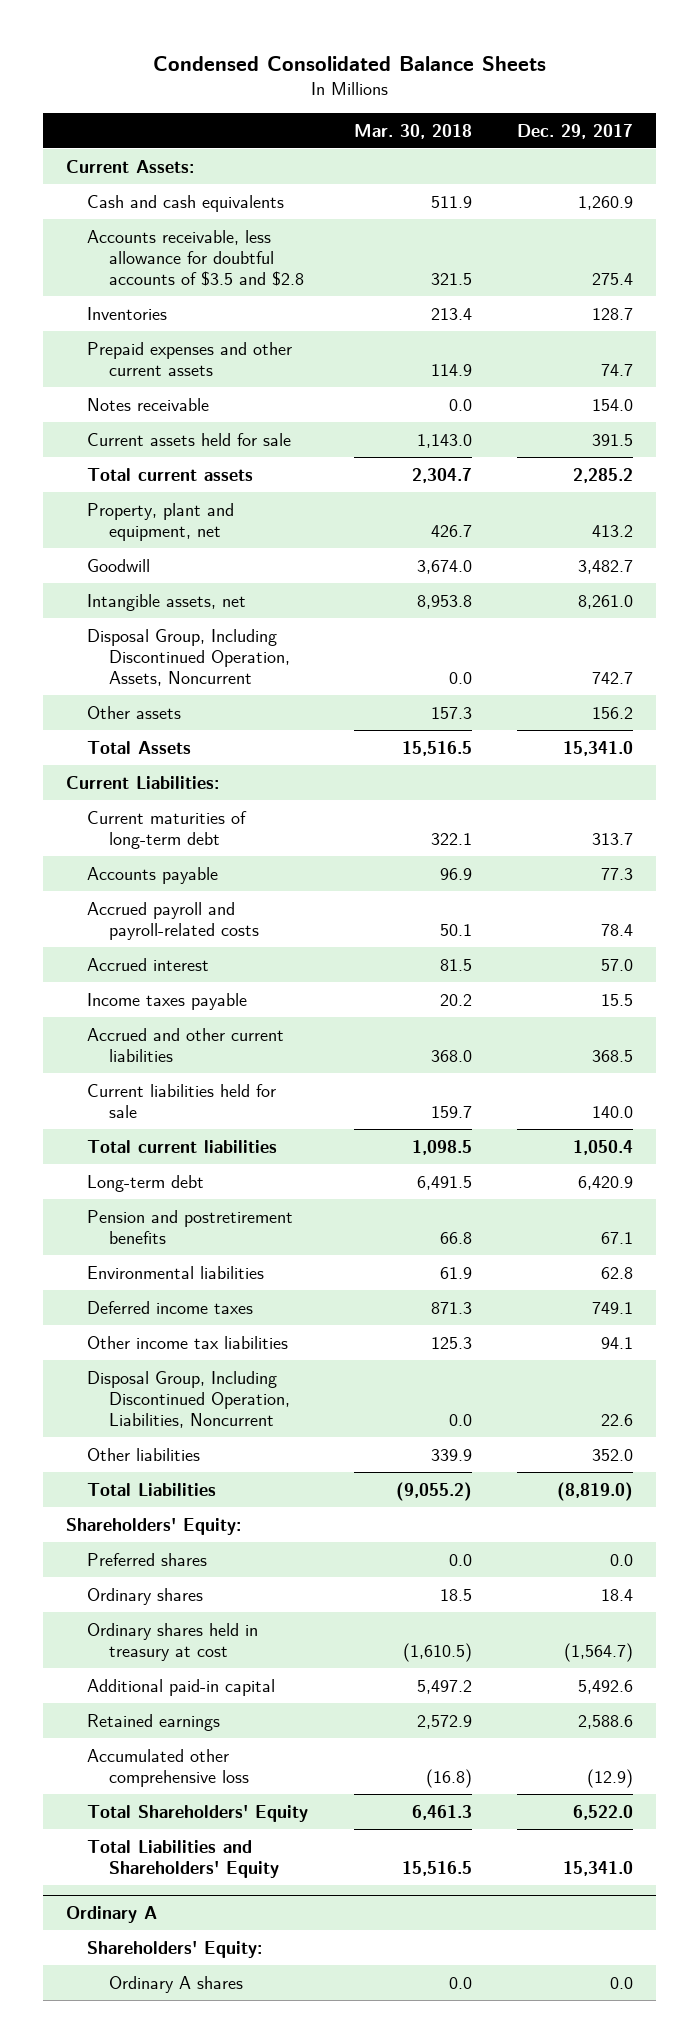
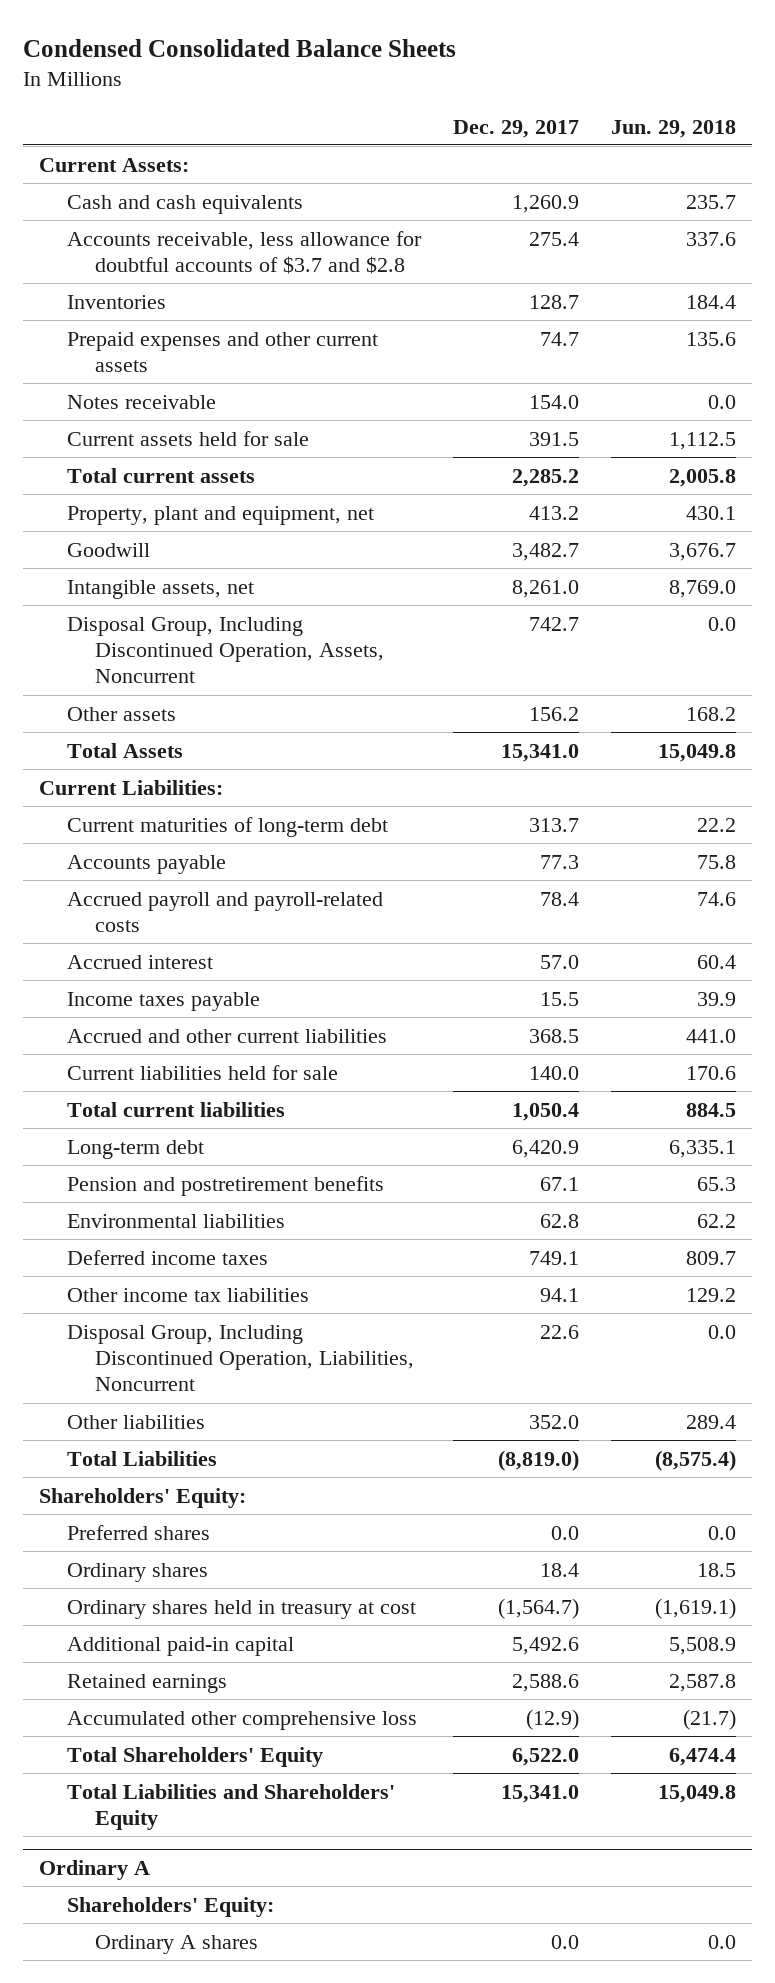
- | Mar. 30, 2018 | Dec. 29, 2017
+ | Dec. 29, 2017 | Jun. 29, 2018
- Accounts receivable, less allowance for doubtful accounts of $3.5 and $2.8 | 321.5 | 275.4
+ Accounts receivable, less allowance for doubtful accounts of $3.7 and $2.8 | 275.4 | 337.6

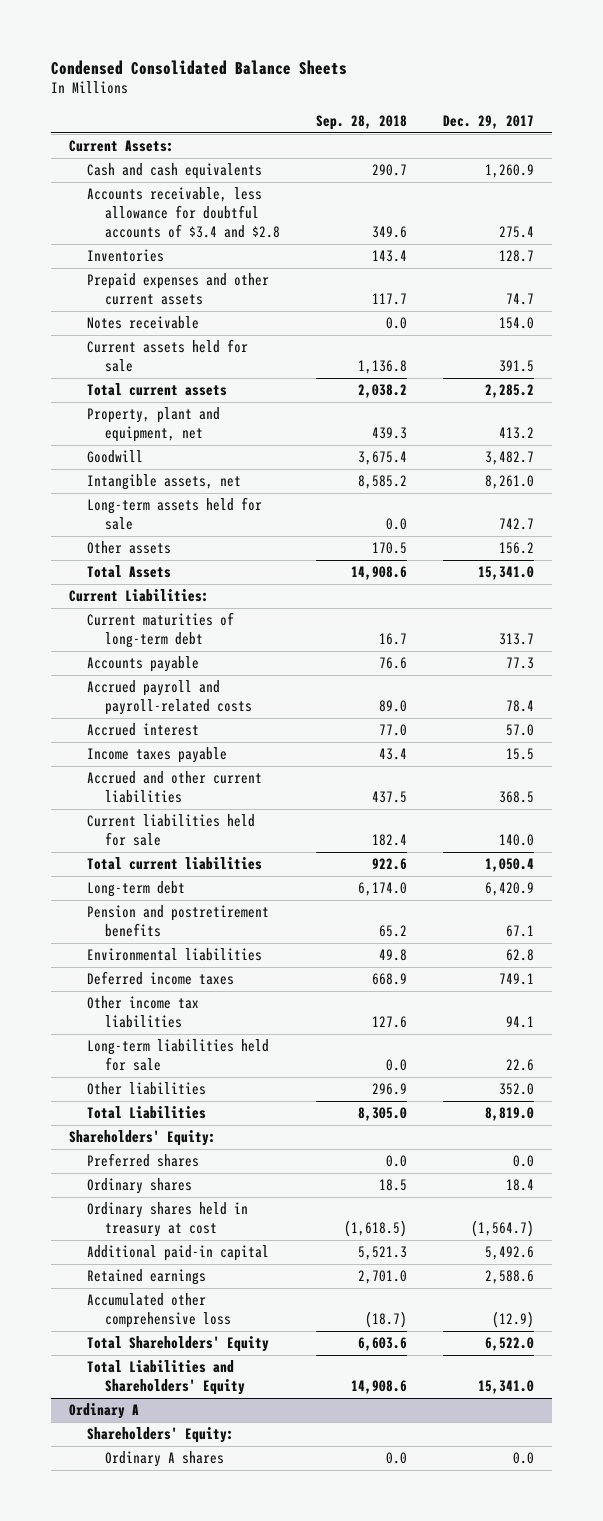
- | Dec. 29, 2017 | Jun. 29, 2018
+ | Sep. 28, 2018 | Dec. 29, 2017
- Accounts receivable, less allowance for doubtful accounts of $3.7 and $2.8 | 275.4 | 337.6
+ Accounts receivable, less allowance for doubtful accounts of $3.4 and $2.8 | 349.6 | 275.4
- Disposal Group, Including Discontinued Operation, Assets, Noncurrent | 742.7 | 0.0
+ Long-term assets held for sale | 0.0 | 742.7
- Disposal Group, Including Discontinued Operation, Liabilities, Noncurrent | 22.6 | 0.0
+ Long-term liabilities held for sale | 0.0 | 22.6
- Total Liabilities | (8,819.0) | (8,575.4)
+ Total Liabilities | 8,305.0 | 8,819.0

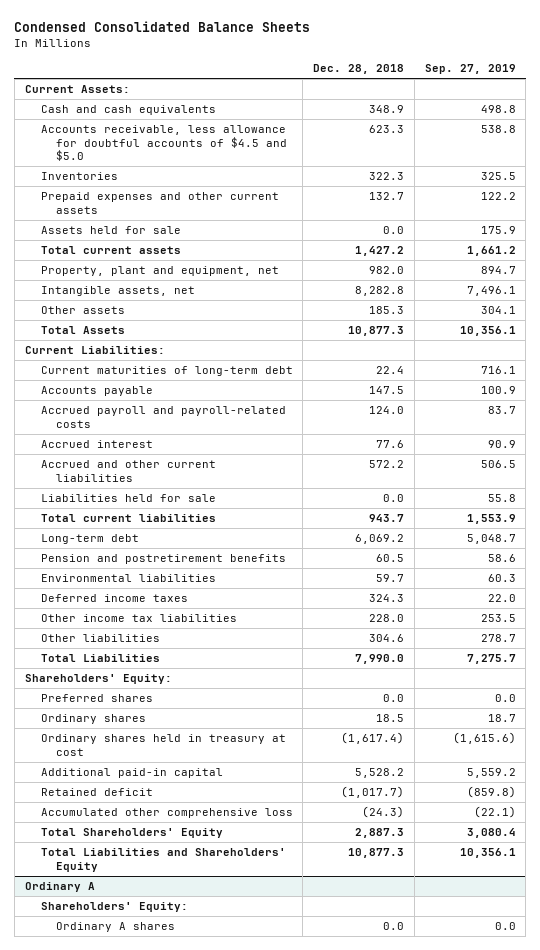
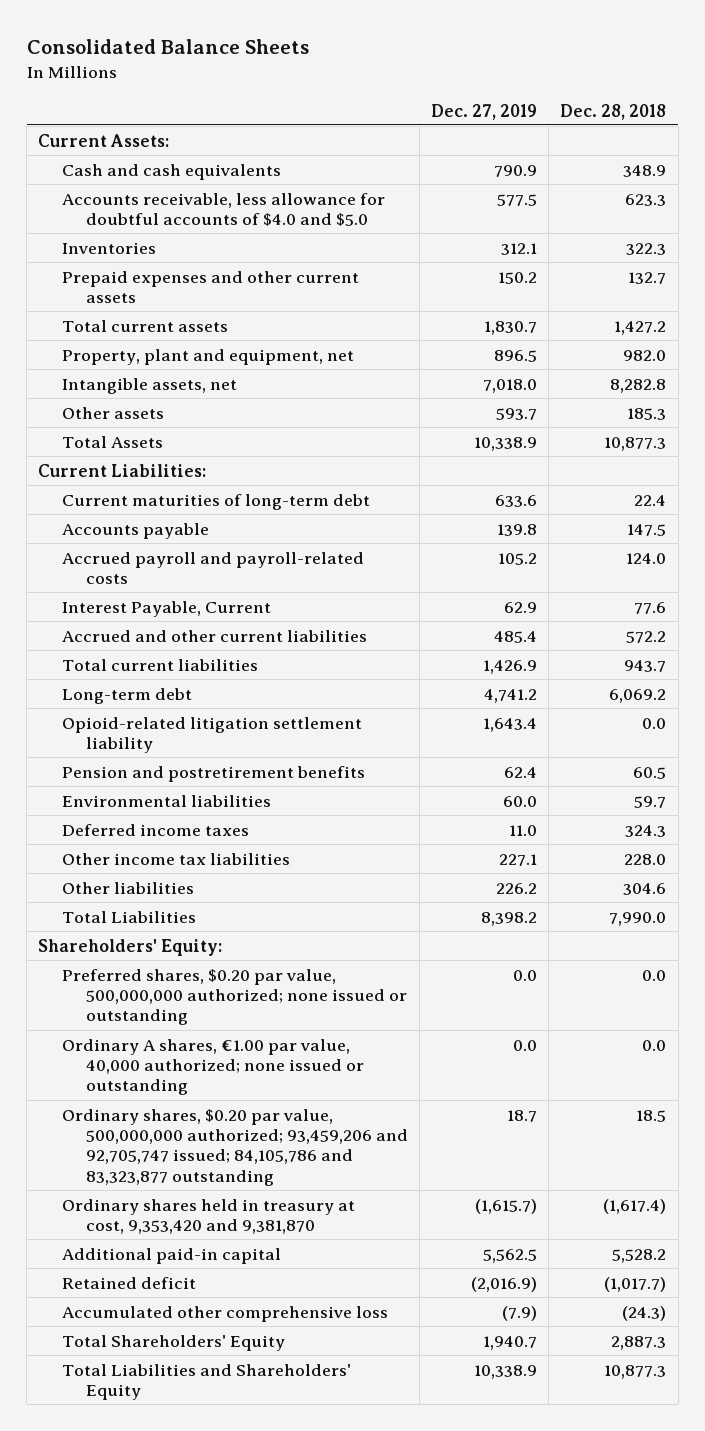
- Condensed Consolidated Balance Sheets
+ Consolidated Balance Sheets
- | Dec. 28, 2018 | Sep. 27, 2019
+ | Dec. 27, 2019 | Dec. 28, 2018
- Accounts receivable, less allowance for doubtful accounts of $4.5 and $5.0 | 623.3 | 538.8
+ Accounts receivable, less allowance for doubtful accounts of $4.0 and $5.0 | 577.5 | 623.3
- Assets held for sale | 0.0 | 175.9
- Accrued interest | 77.6 | 90.9
+ Interest Payable, Current | 62.9 | 77.6
- Liabilities held for sale | 0.0 | 55.8
+ Opioid-related litigation settlement liability | 1,643.4 | 0.0
- Preferred shares | 0.0 | 0.0
- Ordinary shares | 18.5 | 18.7
- Ordinary shares held in treasury at cost | (1,617.4) | (1,615.6)
+ Preferred shares, $0.20 par value, 500,000,000 authorized; none issued or outstanding | 0.0 | 0.0
+ Ordinary A shares, €1.00 par value, 40,000 authorized; none issued or outstanding | 0.0 | 0.0
+ Ordinary shares, $0.20 par value, 500,000,000 authorized; 93,459,206 and 92,705,747 issued; 84,105,786 and 83,323,877 outstanding | 18.7 | 18.5
+ Ordinary shares held in treasury at cost, 9,353,420 and 9,381,870 | (1,615.7) | (1,617.4)
- Ordinary A
- Shareholders' Equity:
- Ordinary A shares | 0.0 | 0.0

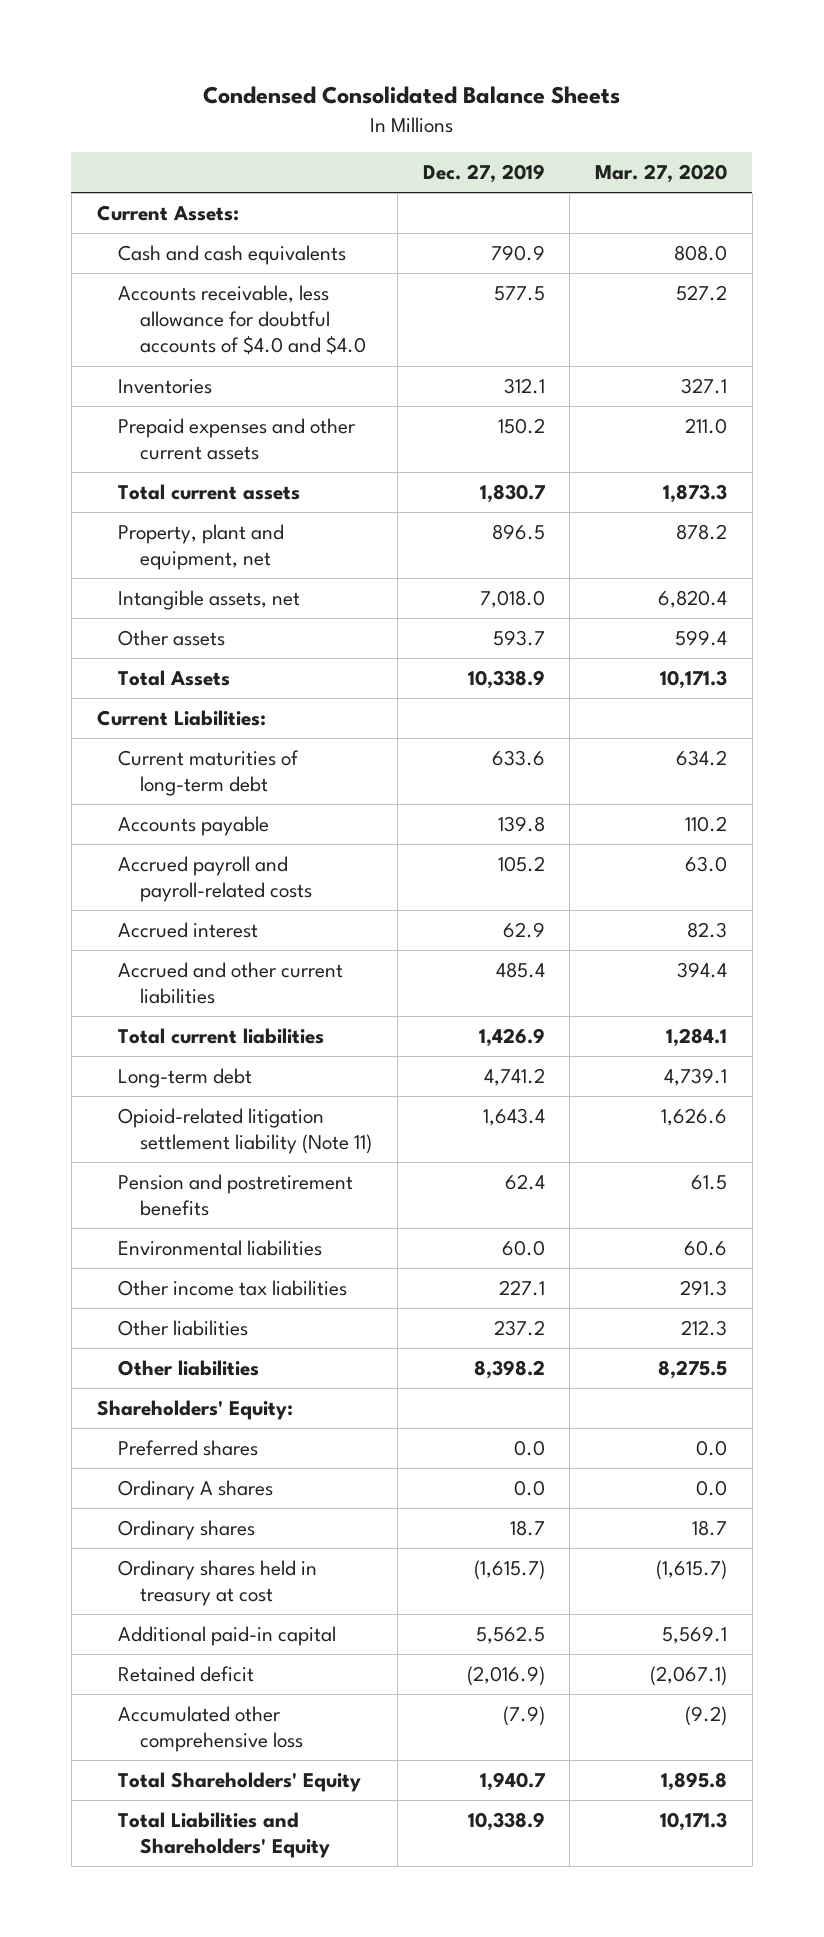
- Consolidated Balance Sheets
+ Condensed Consolidated Balance Sheets
- | Dec. 27, 2019 | Dec. 28, 2018
+ | Dec. 27, 2019 | Mar. 27, 2020
- Accounts receivable, less allowance for doubtful accounts of $4.0 and $5.0 | 577.5 | 623.3
+ Accounts receivable, less allowance for doubtful accounts of $4.0 and $4.0 | 577.5 | 527.2
- Interest Payable, Current | 62.9 | 77.6
+ Accrued interest | 62.9 | 82.3
- Opioid-related litigation settlement liability | 1,643.4 | 0.0
+ Opioid-related litigation settlement liability (Note 11) | 1,643.4 | 1,626.6
- Deferred income taxes | 11.0 | 324.3
- Other liabilities | 226.2 | 304.6
- Total Liabilities | 8,398.2 | 7,990.0
+ Other liabilities | 237.2 | 212.3
+ Other liabilities | 8,398.2 | 8,275.5
- Preferred shares, $0.20 par value, 500,000,000 authorized; none issued or outstanding | 0.0 | 0.0
- Ordinary A shares, €1.00 par value, 40,000 authorized; none issued or outstanding | 0.0 | 0.0
- Ordinary shares, $0.20 par value, 500,000,000 authorized; 93,459,206 and 92,705,747 issued; 84,105,786 and 83,323,877 outstanding | 18.7 | 18.5
- Ordinary shares held in treasury at cost, 9,353,420 and 9,381,870 | (1,615.7) | (1,617.4)
+ Preferred shares | 0.0 | 0.0
+ Ordinary A shares | 0.0 | 0.0
+ Ordinary shares | 18.7 | 18.7
+ Ordinary shares held in treasury at cost | (1,615.7) | (1,615.7)

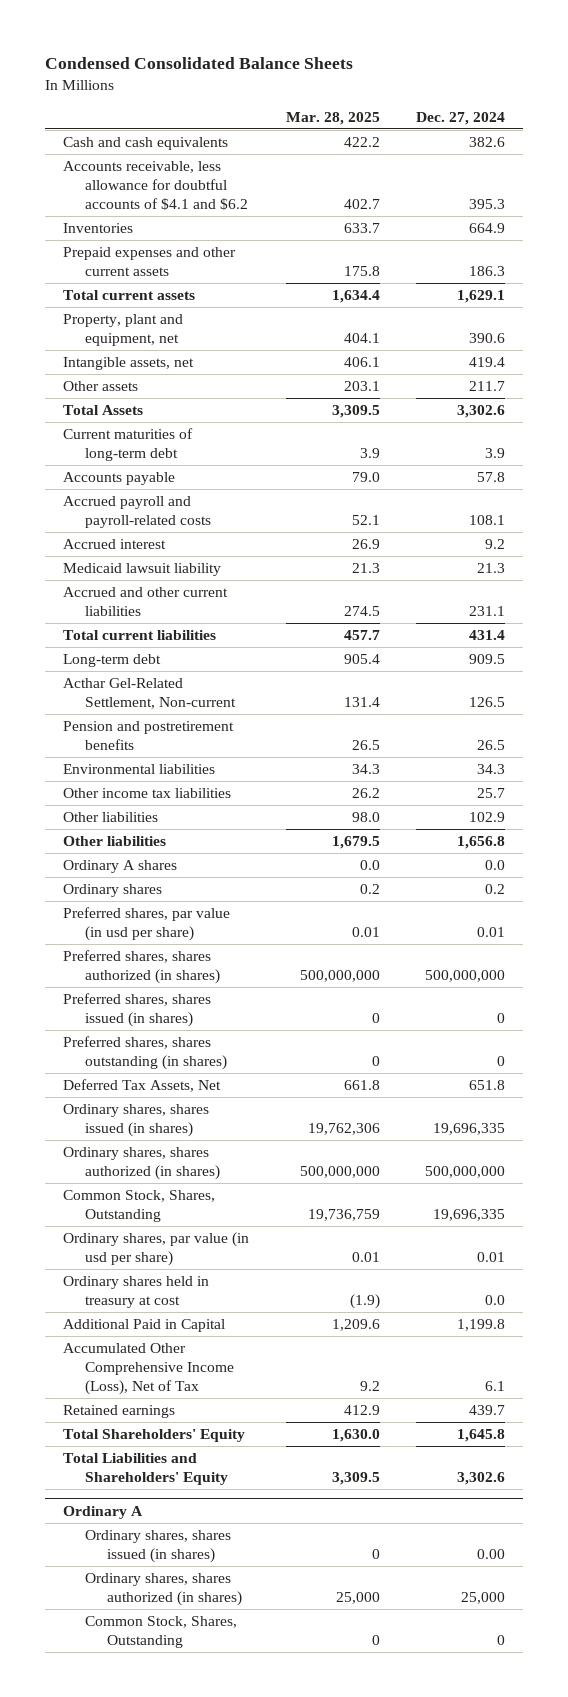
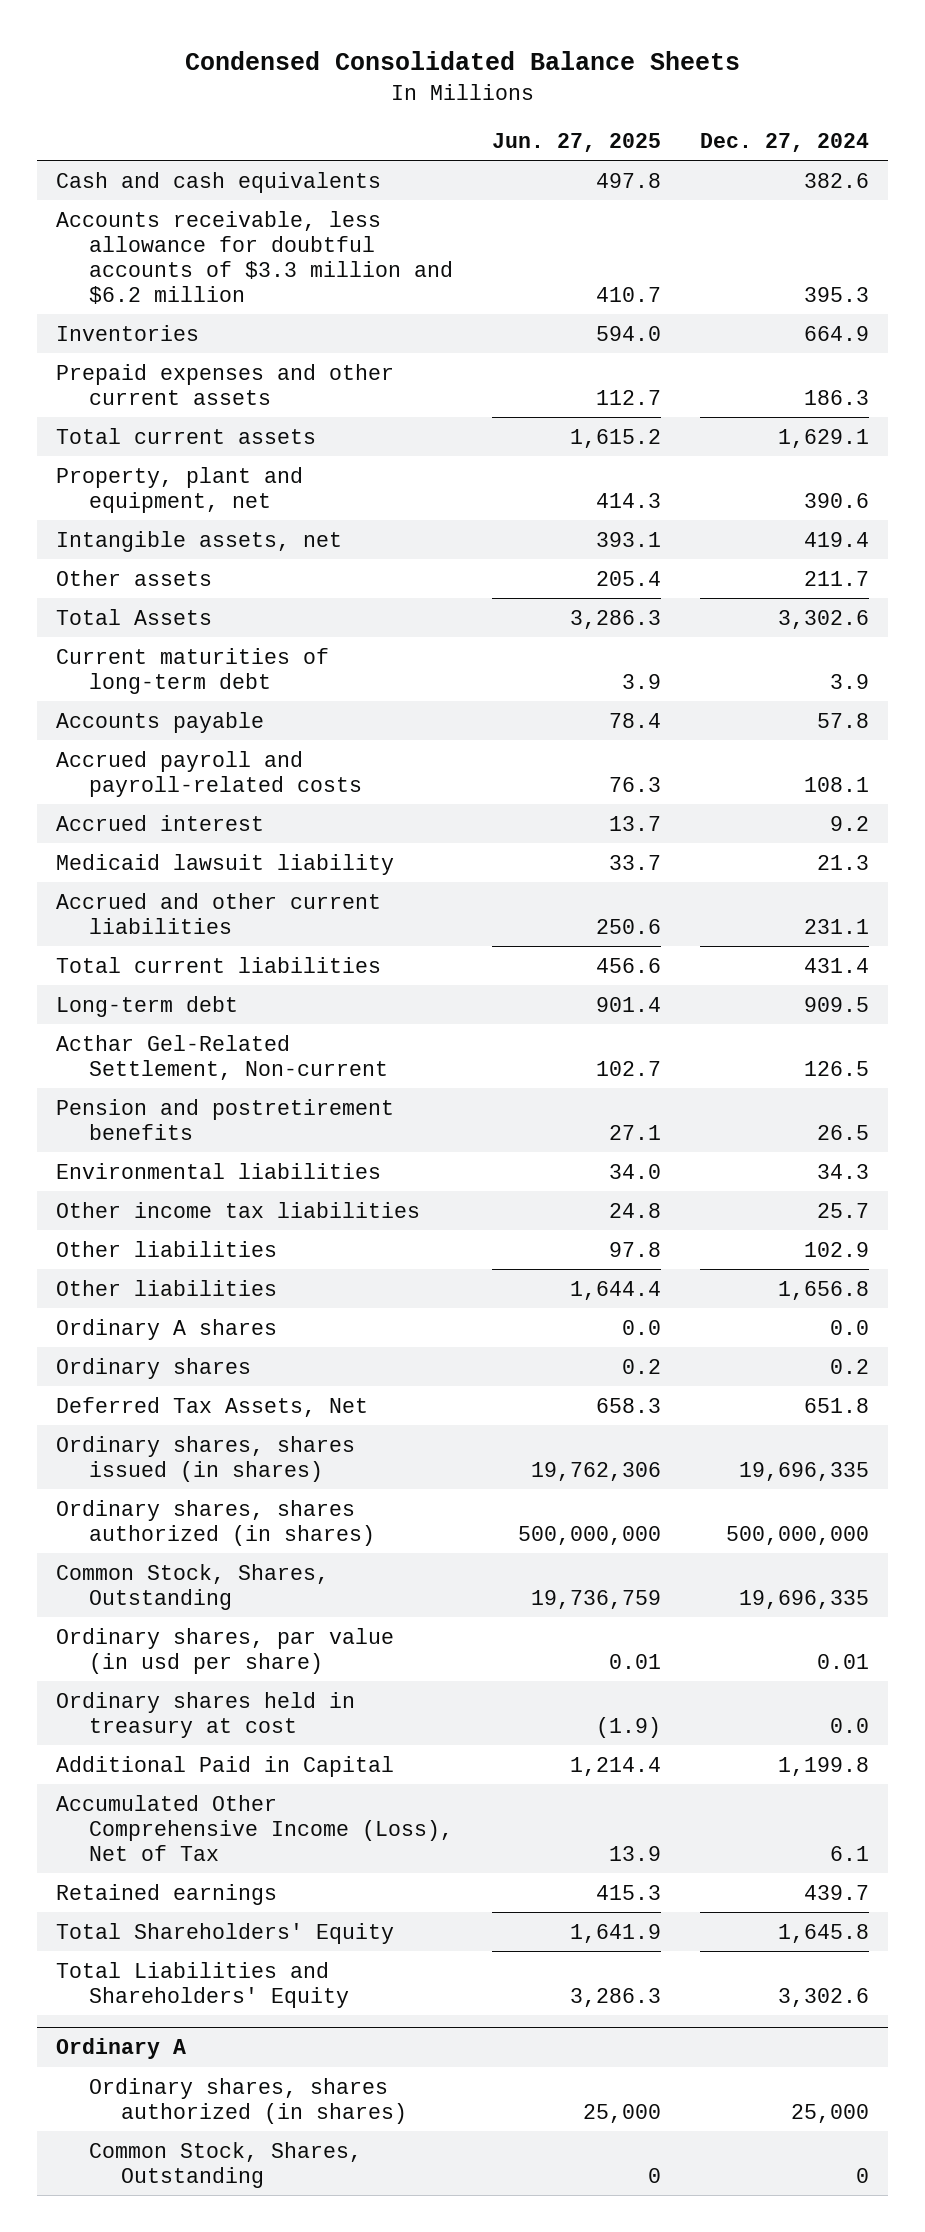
- | Mar. 28, 2025 | Dec. 27, 2024
+ | Jun. 27, 2025 | Dec. 27, 2024
- Accounts receivable, less allowance for doubtful accounts of $4.1 and $6.2 | 402.7 | 395.3
+ Accounts receivable, less allowance for doubtful accounts of $3.3 million and $6.2 million | 410.7 | 395.3
- Preferred shares, par value (in usd per share) | 0.01 | 0.01
- Preferred shares, shares authorized (in shares) | 500,000,000 | 500,000,000
- Preferred shares, shares issued (in shares) | 0 | 0
- Preferred shares, shares outstanding (in shares) | 0 | 0
@ Ordinary A
- Ordinary shares, shares issued (in shares) | 0 | 0.00

